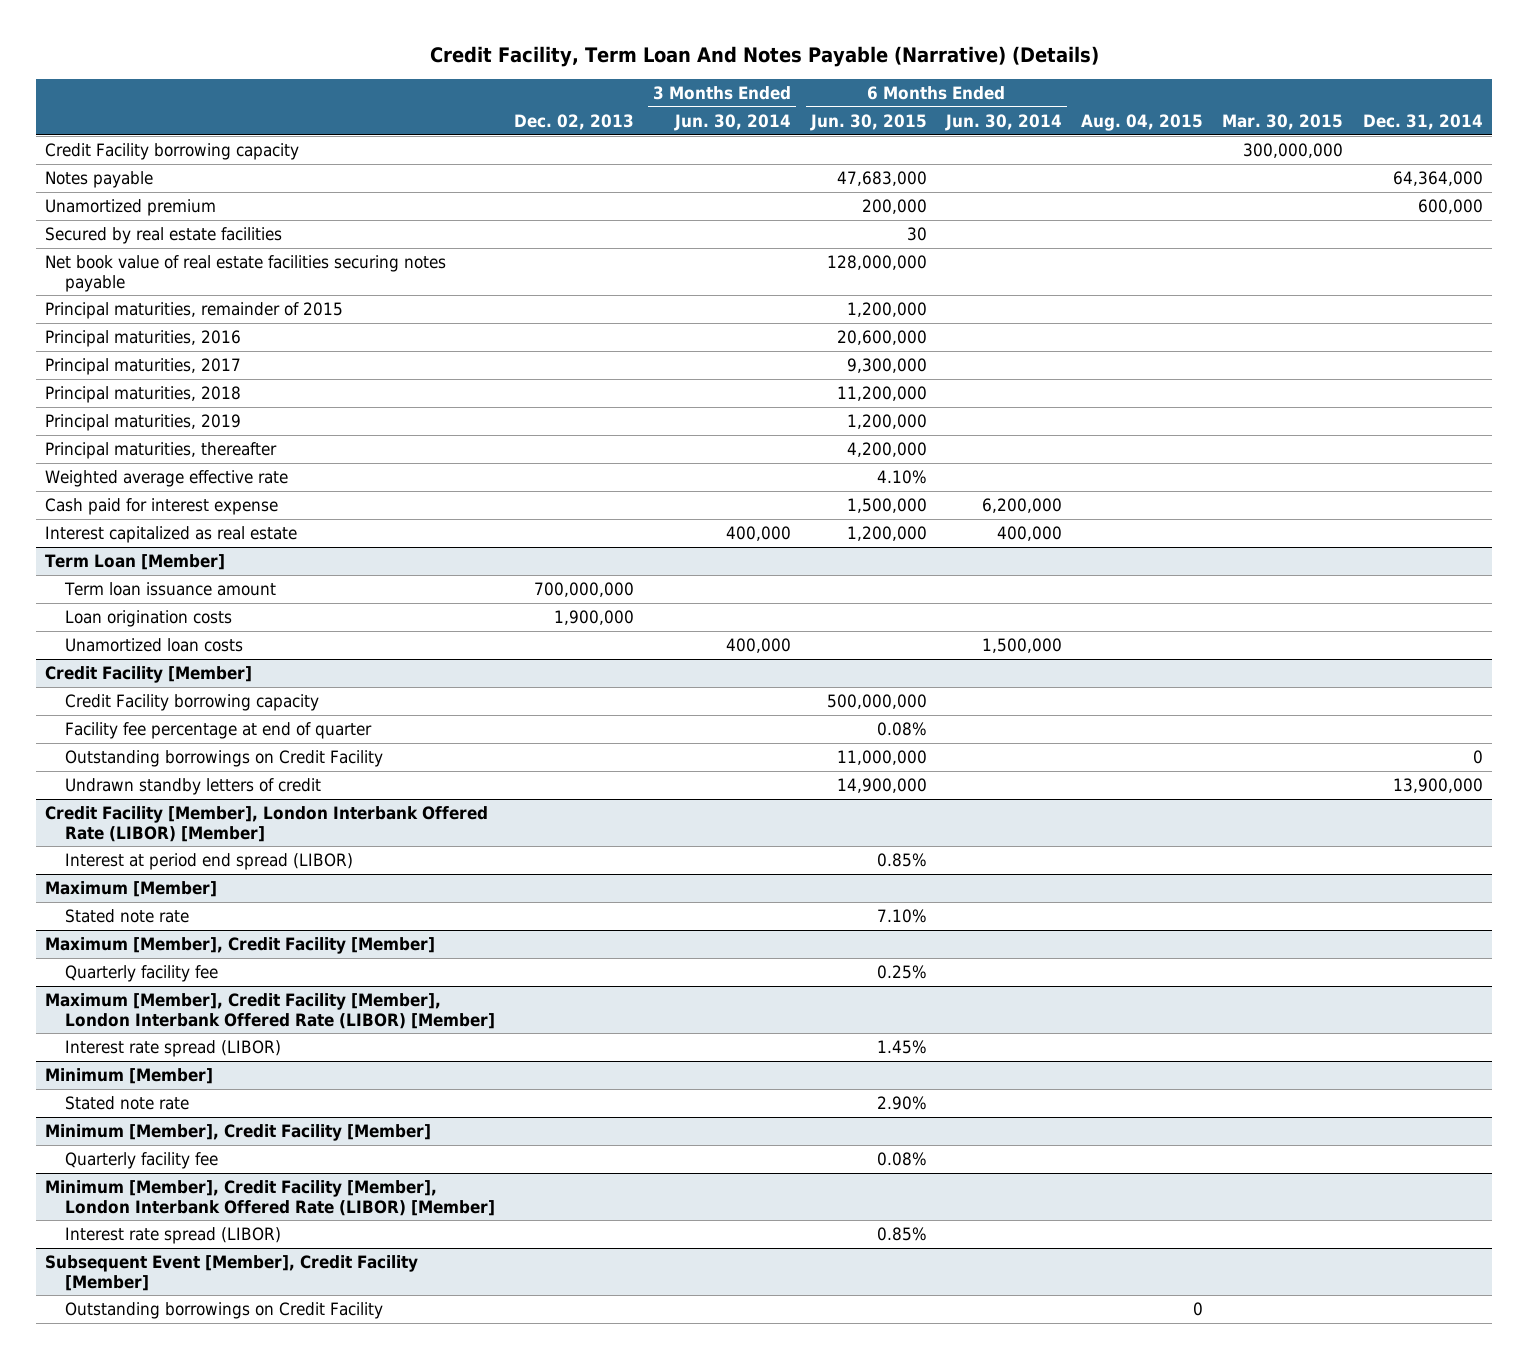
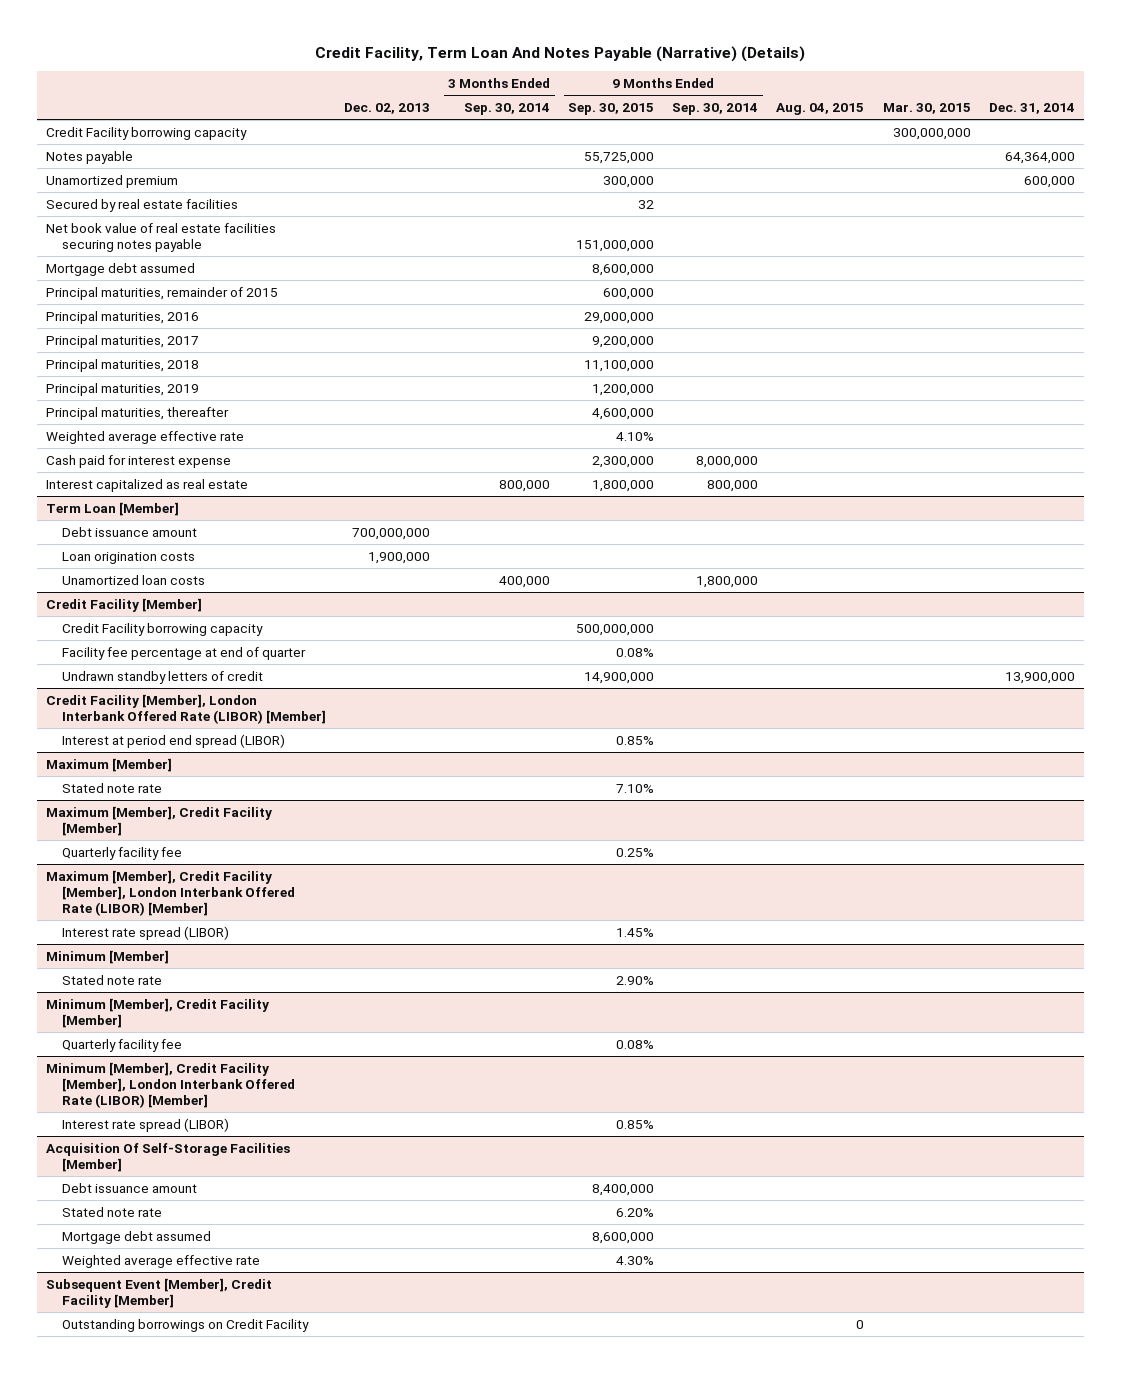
- | Dec. 02, 2013 | 3 Months Ended Jun. 30, 2014 | 6 Months Ended Jun. 30, 2015 | 6 Months Ended Jun. 30, 2014 | Aug. 04, 2015 | Mar. 30, 2015 | Dec. 31, 2014
+ | Dec. 02, 2013 | 3 Months Ended Sep. 30, 2014 | 9 Months Ended Sep. 30, 2015 | 9 Months Ended Sep. 30, 2014 | Aug. 04, 2015 | Mar. 30, 2015 | Dec. 31, 2014
+ Mortgage debt assumed | | | 8,600,000 | | | |
@ Term Loan [Member]
- Term loan issuance amount | 700,000,000 | | | | | |
+ Debt issuance amount | 700,000,000 | | | | | |
@ Credit Facility [Member]
- Outstanding borrowings on Credit Facility | | | 11,000,000 | | | | 0
+ Acquisition Of Self-Storage Facilities [Member]
+ Debt issuance amount | | | 8,400,000 | | | |
+ Stated note rate | | | 6.20% | | | |
+ Mortgage debt assumed | | | 8,600,000 | | | |
+ Weighted average effective rate | | | 4.30% | | | |

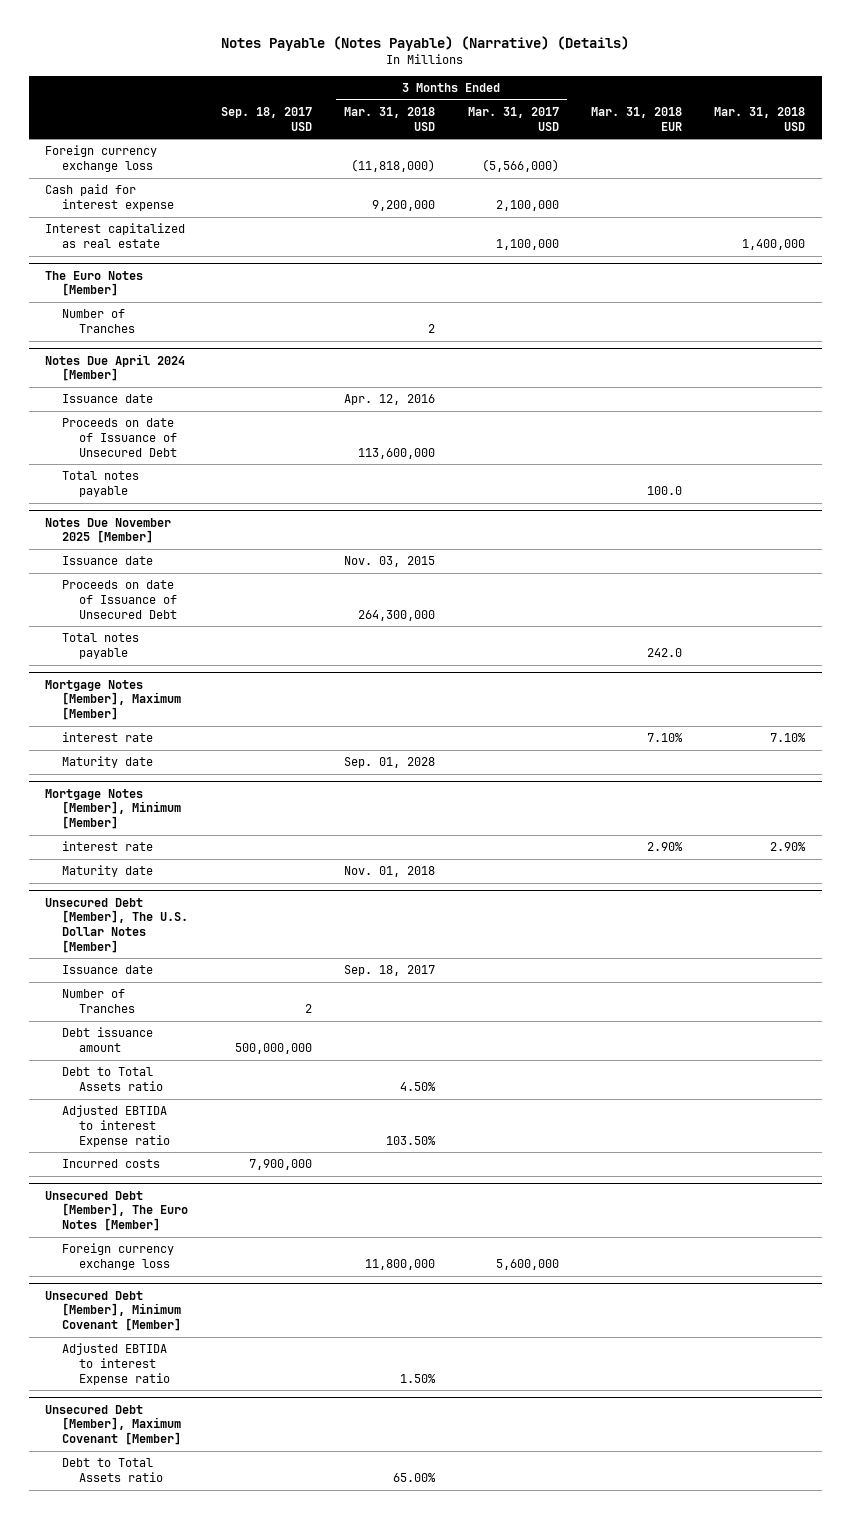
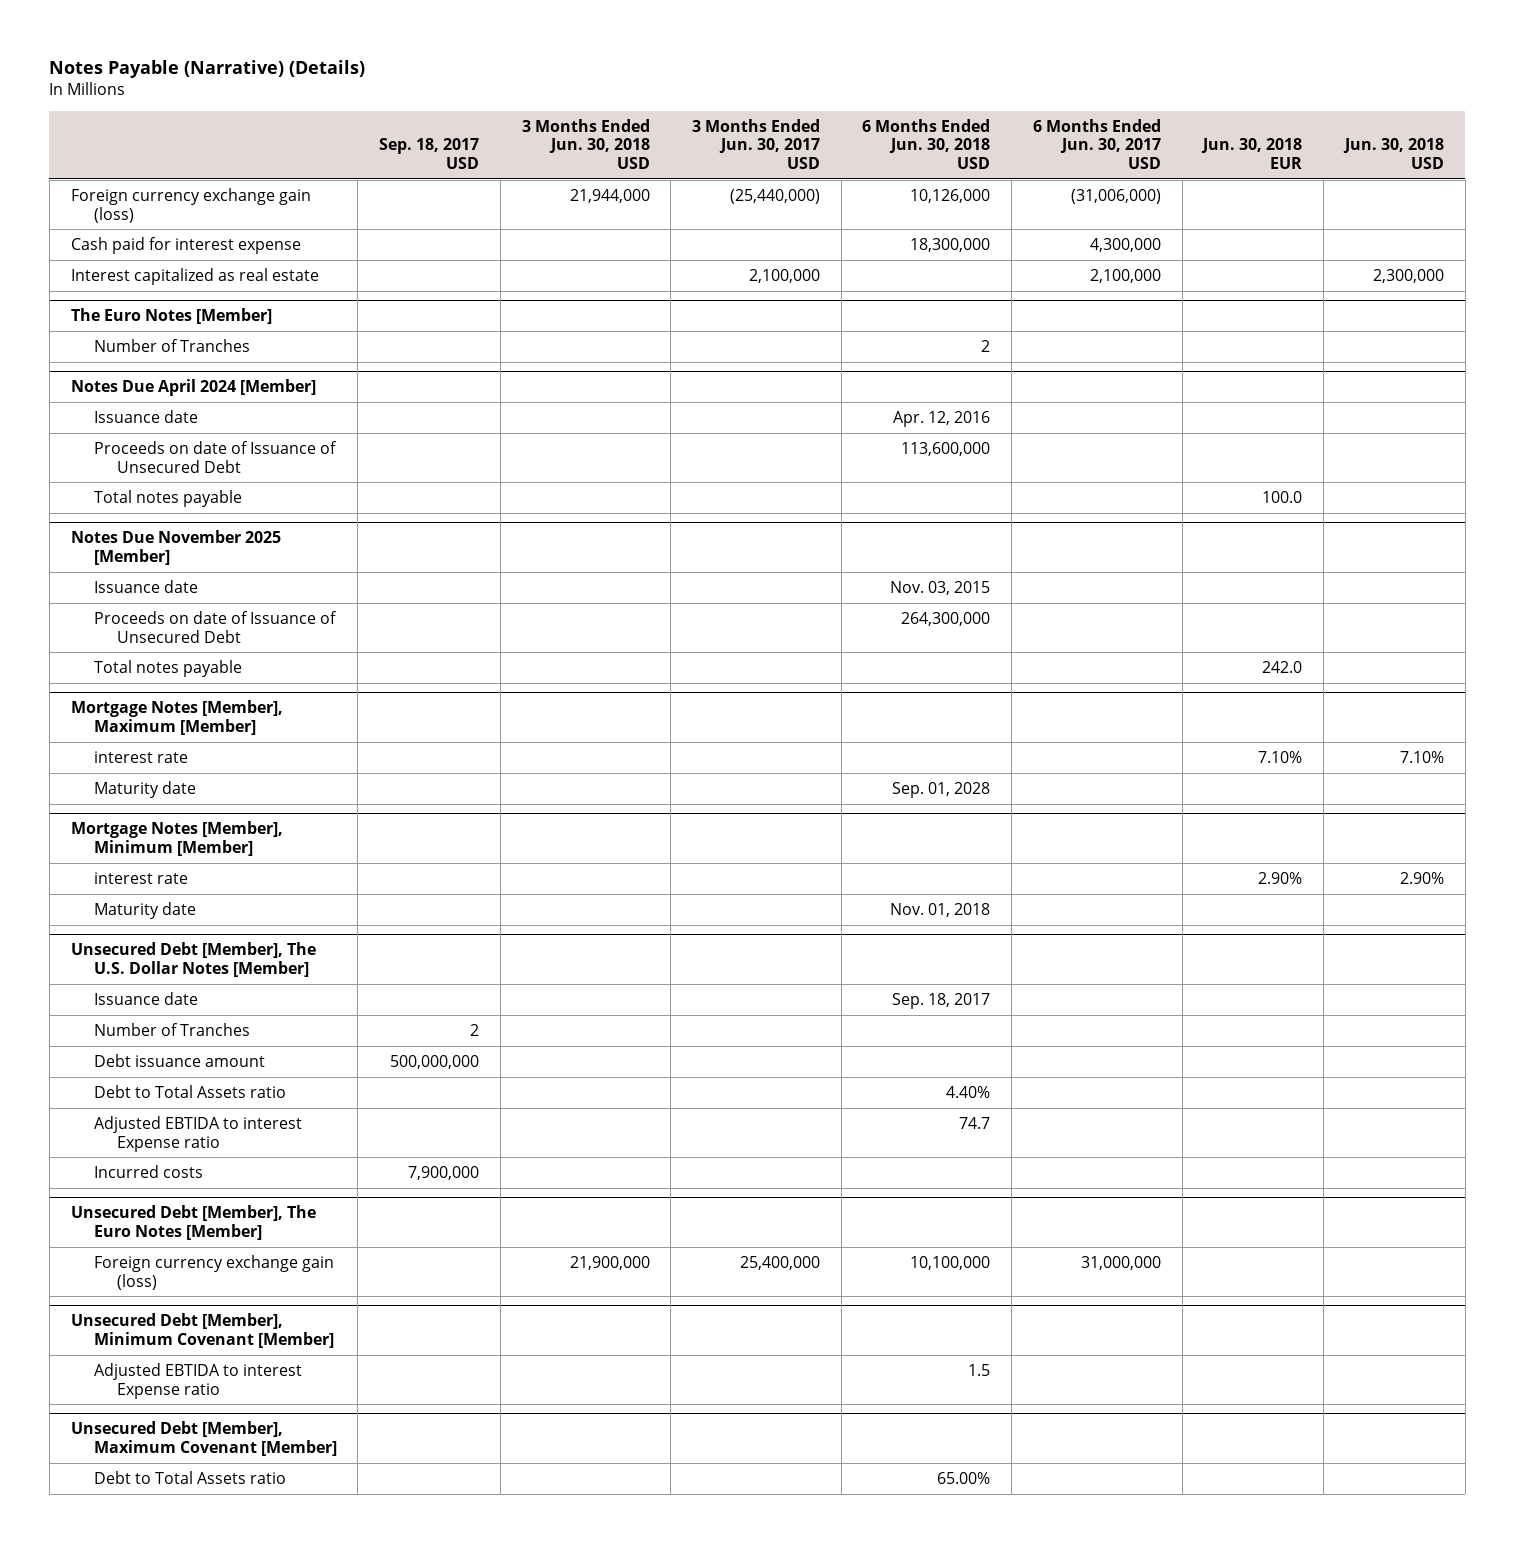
- Notes Payable (Notes Payable) (Narrative) (Details)
+ Notes Payable (Narrative) (Details)
- | Sep. 18, 2017 USD | 3 Months Ended Mar. 31, 2018 USD | 3 Months Ended Mar. 31, 2017 USD | Mar. 31, 2018 EUR | Mar. 31, 2018 USD
+ | Sep. 18, 2017 USD | 3 Months Ended Jun. 30, 2018 USD | 3 Months Ended Jun. 30, 2017 USD | 6 Months Ended Jun. 30, 2018 USD | 6 Months Ended Jun. 30, 2017 USD | Jun. 30, 2018 EUR | Jun. 30, 2018 USD
- Foreign currency exchange loss | | (11,818,000) | (5,566,000) | |
+ Foreign currency exchange gain (loss) | | 21,944,000 | (25,440,000) | 10,126,000 | (31,006,000) | |
@ Unsecured Debt [Member], The Euro Notes [Member]
- Foreign currency exchange loss | | 11,800,000 | 5,600,000 | |
+ Foreign currency exchange gain (loss) | | 21,900,000 | 25,400,000 | 10,100,000 | 31,000,000 | |

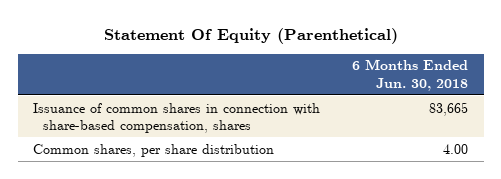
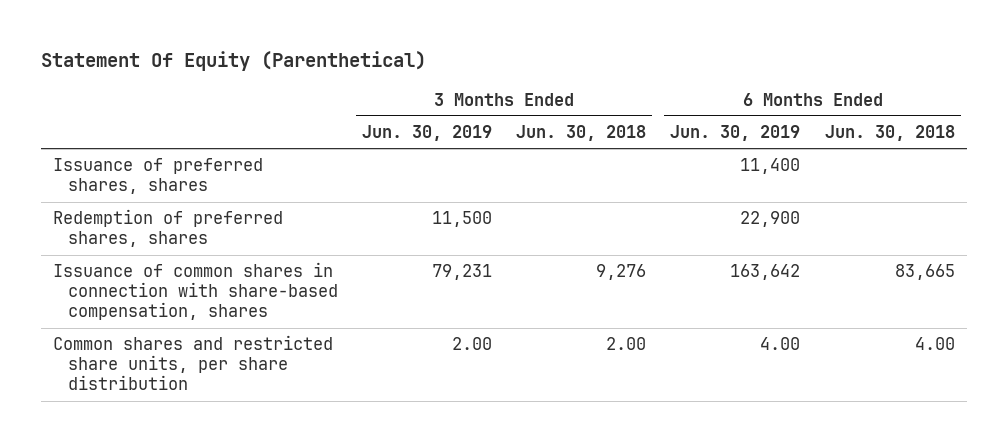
- | 6 Months Ended Jun. 30, 2018
+ | 3 Months Ended Jun. 30, 2019 | 3 Months Ended Jun. 30, 2018 | 6 Months Ended Jun. 30, 2019 | 6 Months Ended Jun. 30, 2018
+ Issuance of preferred shares, shares | | | 11,400 |
+ Redemption of preferred shares, shares | 11,500 | | 22,900 |
- Common shares, per share distribution | 4.00
+ Common shares and restricted share units, per share distribution | 2.00 | 2.00 | 4.00 | 4.00

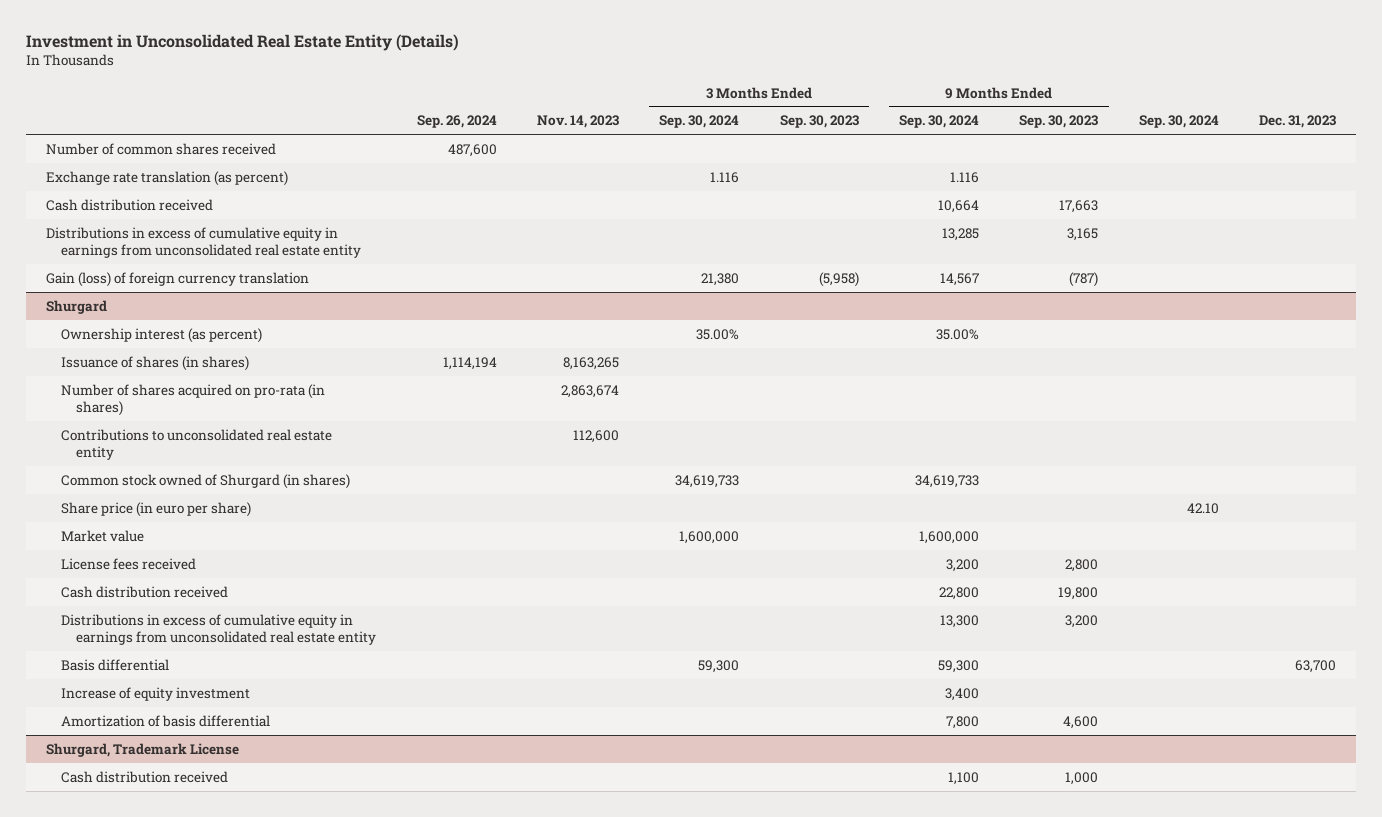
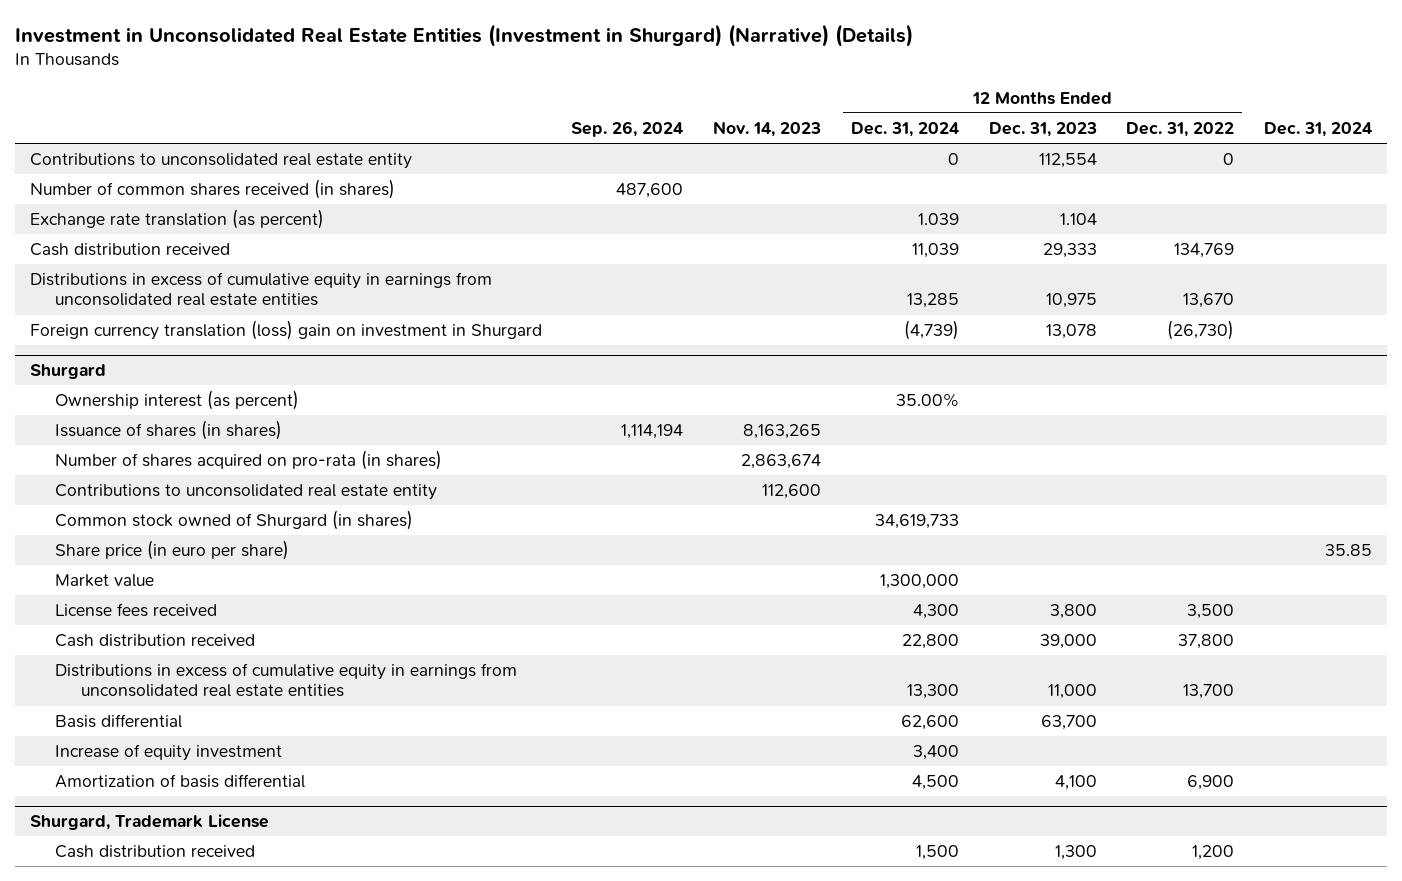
- Investment in Unconsolidated Real Estate Entity (Details)
+ Investment in Unconsolidated Real Estate Entities (Investment in Shurgard) (Narrative) (Details)
- | Sep. 26, 2024 | Nov. 14, 2023 | 3 Months Ended Sep. 30, 2024 | 3 Months Ended Sep. 30, 2023 | 9 Months Ended Sep. 30, 2024 | 9 Months Ended Sep. 30, 2023 | Sep. 30, 2024 | Dec. 31, 2023
+ | Sep. 26, 2024 | Nov. 14, 2023 | 12 Months Ended Dec. 31, 2024 | 12 Months Ended Dec. 31, 2023 | 12 Months Ended Dec. 31, 2022 | Dec. 31, 2024
- Number of common shares received | 487,600 | | | | | | |
+ Contributions to unconsolidated real estate entity | | | 0 | 112,554 | 0 |
+ Number of common shares received (in shares) | 487,600 | | | | |
- Distributions in excess of cumulative equity in earnings from unconsolidated real estate entity | | | | | 13,285 | 3,165 | |
- Gain (loss) of foreign currency translation | | | 21,380 | (5,958) | 14,567 | (787) | |
+ Distributions in excess of cumulative equity in earnings from unconsolidated real estate entities | | | 13,285 | 10,975 | 13,670 |
+ Foreign currency translation (loss) gain on investment in Shurgard | | | (4,739) | 13,078 | (26,730) |
@ Shurgard
- Distributions in excess of cumulative equity in earnings from unconsolidated real estate entity | | | | | 13,300 | 3,200 | |
+ Distributions in excess of cumulative equity in earnings from unconsolidated real estate entities | | | 13,300 | 11,000 | 13,700 |

